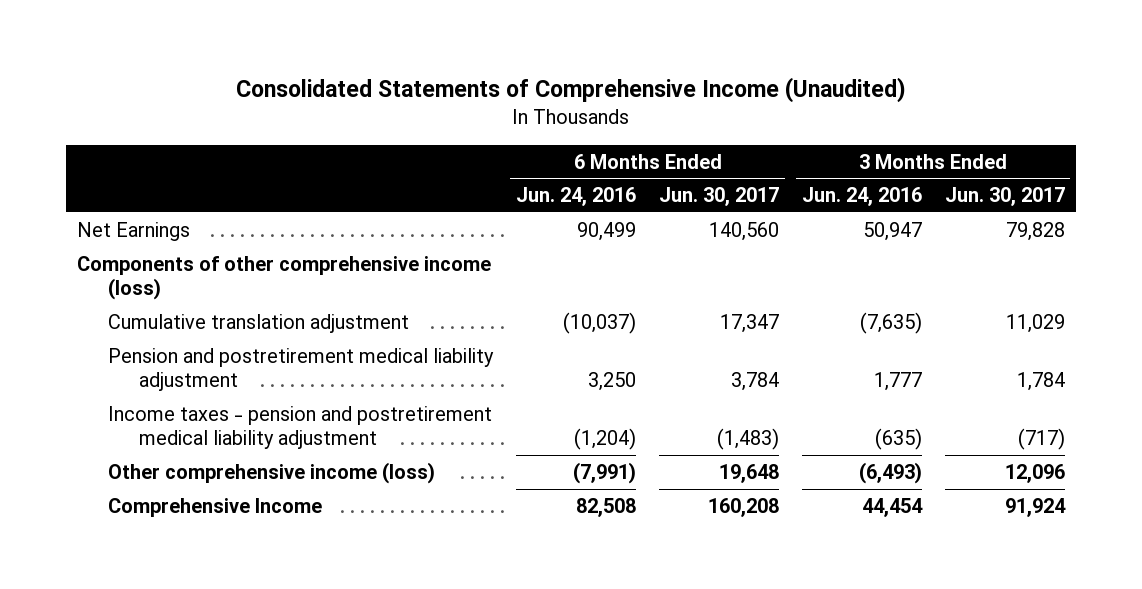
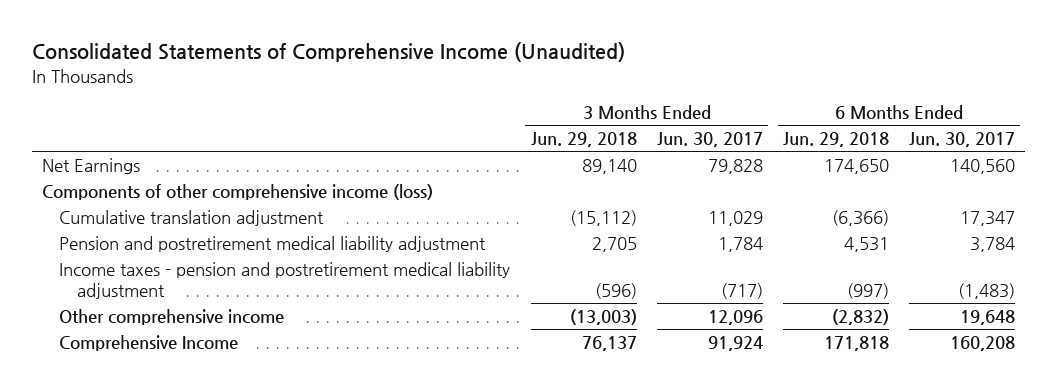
- | 6 Months Ended Jun. 24, 2016 | 6 Months Ended Jun. 30, 2017 | 3 Months Ended Jun. 24, 2016 | 3 Months Ended Jun. 30, 2017
+ | 3 Months Ended Jun. 29, 2018 | 3 Months Ended Jun. 30, 2017 | 6 Months Ended Jun. 29, 2018 | 6 Months Ended Jun. 30, 2017
- Other comprehensive income (loss) | (7,991) | 19,648 | (6,493) | 12,096
+ Other comprehensive income | (13,003) | 12,096 | (2,832) | 19,648

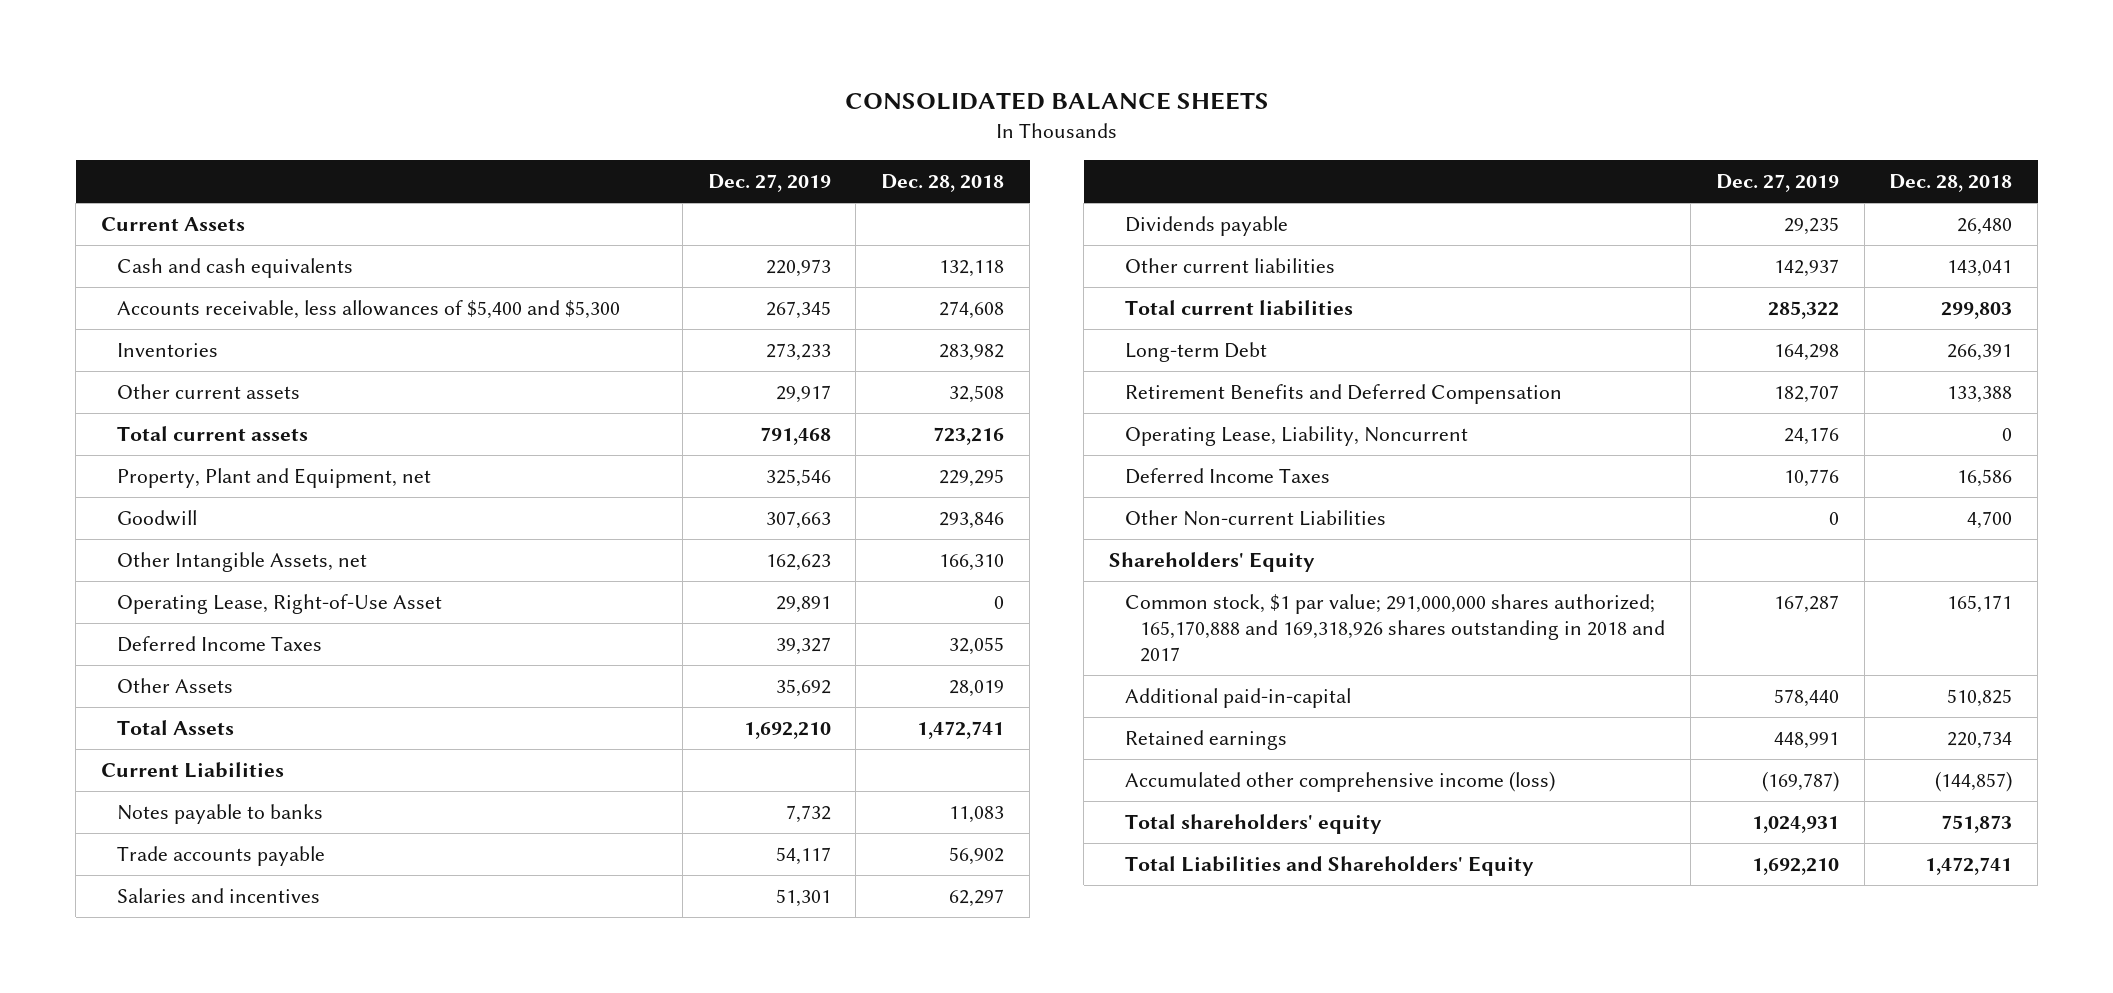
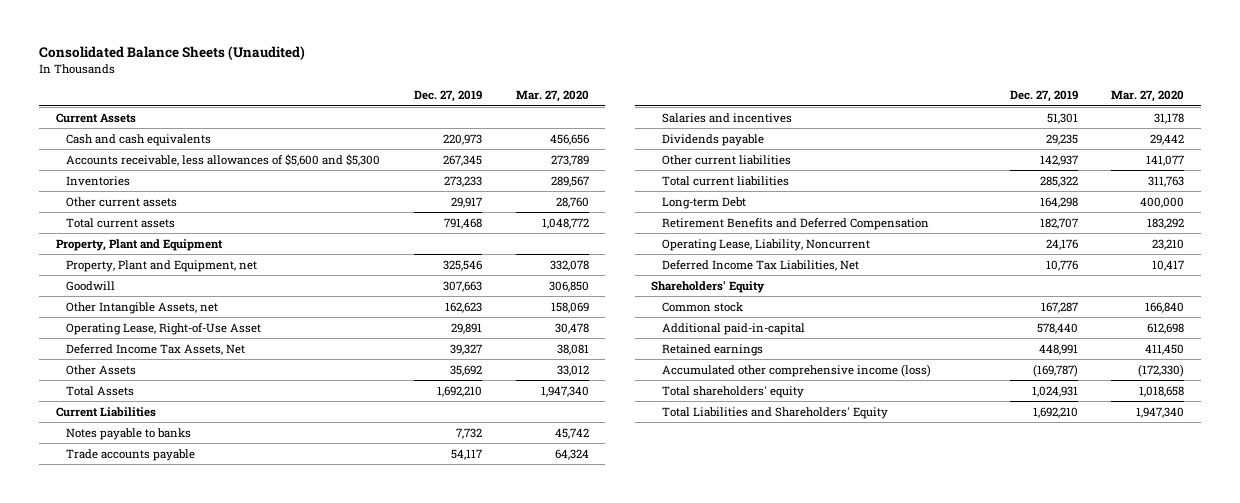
- CONSOLIDATED BALANCE SHEETS
+ Consolidated Balance Sheets (Unaudited)
- | Dec. 27, 2019 | Dec. 28, 2018
+ | Dec. 27, 2019 | Mar. 27, 2020
- Accounts receivable, less allowances of $5,400 and $5,300 | 267,345 | 274,608
+ Accounts receivable, less allowances of $5,600 and $5,300 | 267,345 | 273,789
+ Property, Plant and Equipment
- Deferred Income Taxes | 39,327 | 32,055
+ Deferred Income Tax Assets, Net | 39,327 | 38,081
- Deferred Income Taxes | 10,776 | 16,586
- Other Non-current Liabilities | 0 | 4,700
+ Deferred Income Tax Liabilities, Net | 10,776 | 10,417
- Common stock, $1 par value; 291,000,000 shares authorized; 165,170,888 and 169,318,926 shares outstanding in 2018 and 2017 | 167,287 | 165,171
+ Common stock | 167,287 | 166,840

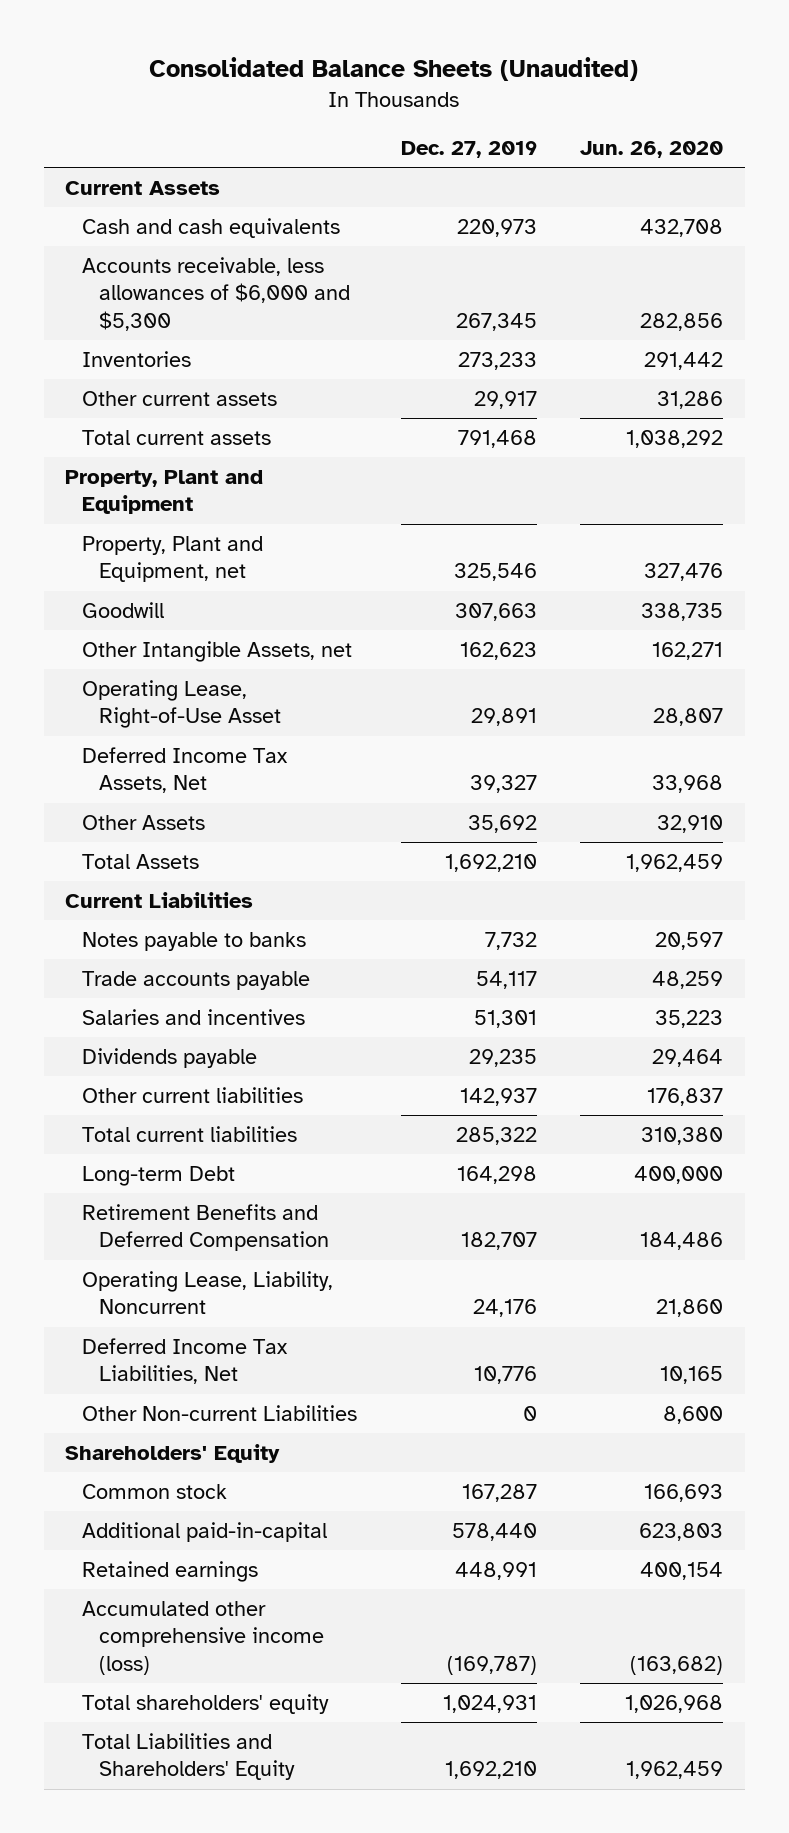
- | Dec. 27, 2019 | Mar. 27, 2020
+ | Dec. 27, 2019 | Jun. 26, 2020
- Accounts receivable, less allowances of $5,600 and $5,300 | 267,345 | 273,789
+ Accounts receivable, less allowances of $6,000 and $5,300 | 267,345 | 282,856
+ Other Non-current Liabilities | 0 | 8,600

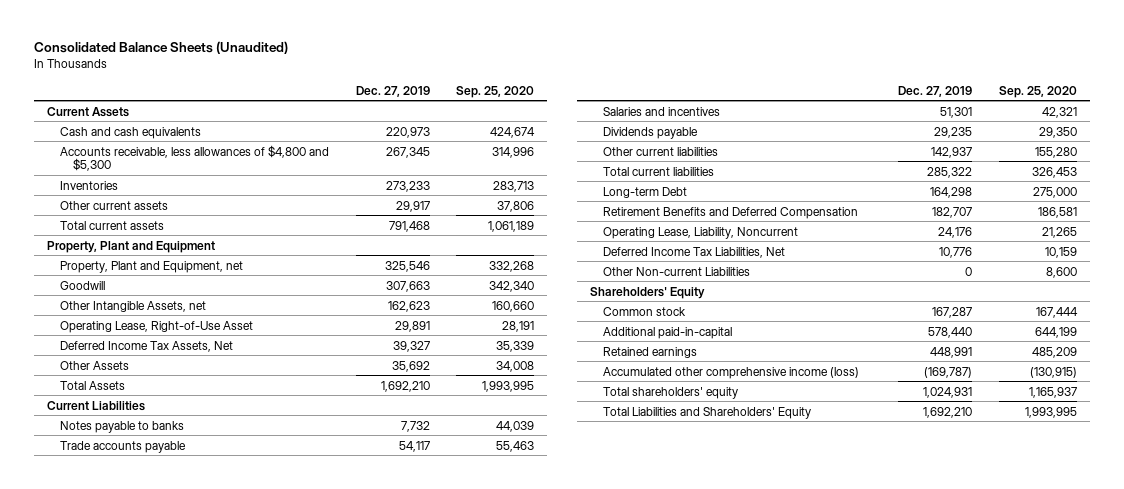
- | Dec. 27, 2019 | Jun. 26, 2020
+ | Dec. 27, 2019 | Sep. 25, 2020
- Accounts receivable, less allowances of $6,000 and $5,300 | 267,345 | 282,856
+ Accounts receivable, less allowances of $4,800 and $5,300 | 267,345 | 314,996

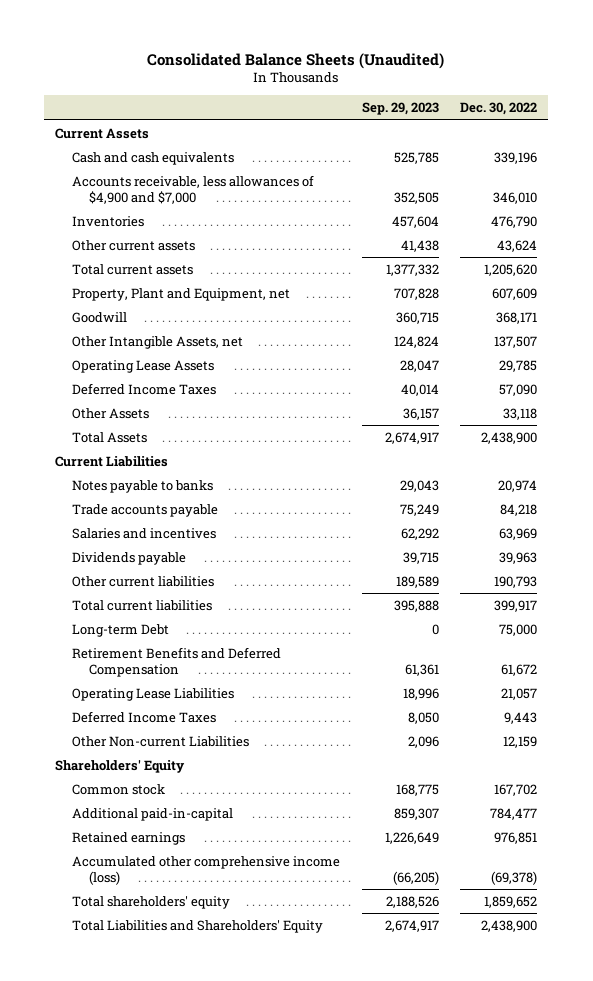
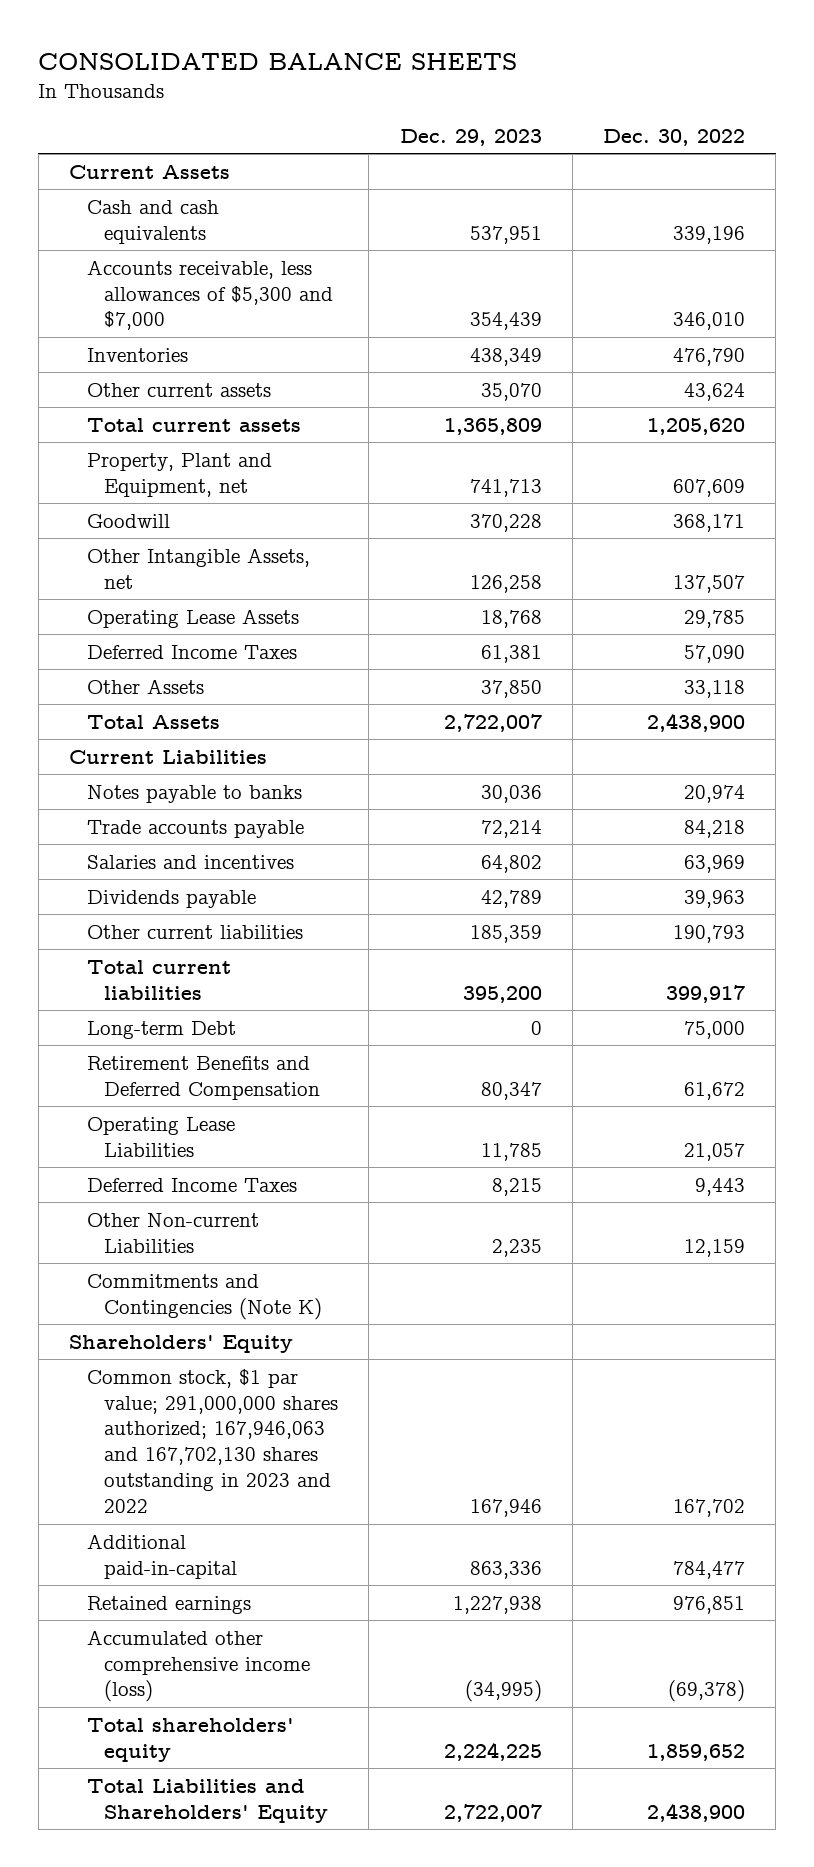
- Consolidated Balance Sheets (Unaudited)
+ CONSOLIDATED BALANCE SHEETS
- | Sep. 29, 2023 | Dec. 30, 2022
+ | Dec. 29, 2023 | Dec. 30, 2022
- Accounts receivable, less allowances of $4,900 and $7,000 | 352,505 | 346,010
+ Accounts receivable, less allowances of $5,300 and $7,000 | 354,439 | 346,010
+ Commitments and Contingencies (Note K)
- Common stock | 168,775 | 167,702
+ Common stock, $1 par value; 291,000,000 shares authorized; 167,946,063 and 167,702,130 shares outstanding in 2023 and 2022 | 167,946 | 167,702

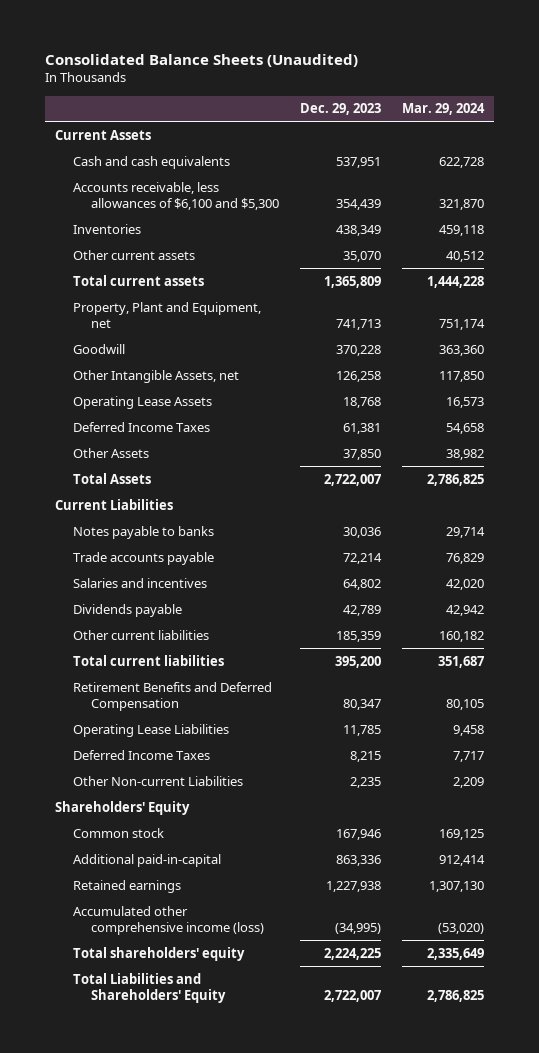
- CONSOLIDATED BALANCE SHEETS
+ Consolidated Balance Sheets (Unaudited)
- | Dec. 29, 2023 | Dec. 30, 2022
+ | Dec. 29, 2023 | Mar. 29, 2024
- Accounts receivable, less allowances of $5,300 and $7,000 | 354,439 | 346,010
+ Accounts receivable, less allowances of $6,100 and $5,300 | 354,439 | 321,870
- Long-term Debt | 0 | 75,000
- Commitments and Contingencies (Note K)
- Common stock, $1 par value; 291,000,000 shares authorized; 167,946,063 and 167,702,130 shares outstanding in 2023 and 2022 | 167,946 | 167,702
+ Common stock | 167,946 | 169,125

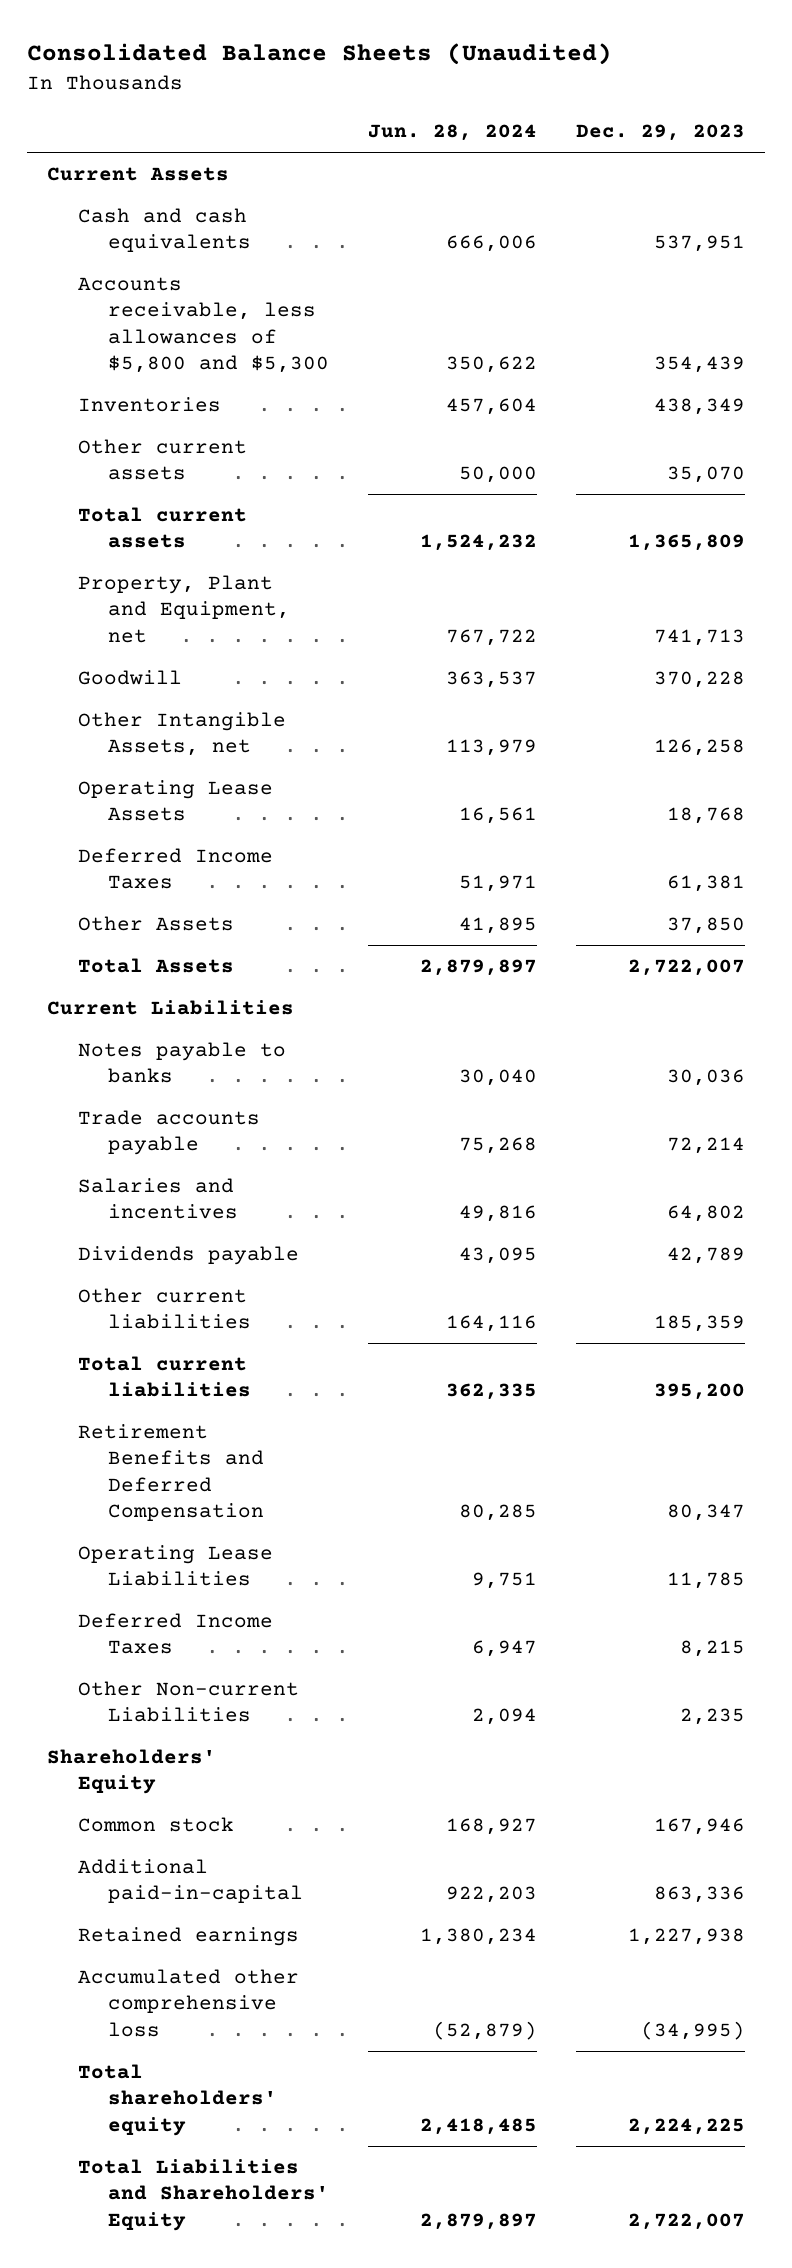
- | Dec. 29, 2023 | Mar. 29, 2024
+ | Jun. 28, 2024 | Dec. 29, 2023
- Accounts receivable, less allowances of $6,100 and $5,300 | 354,439 | 321,870
+ Accounts receivable, less allowances of $5,800 and $5,300 | 350,622 | 354,439
- Accumulated other comprehensive income (loss) | (34,995) | (53,020)
+ Accumulated other comprehensive loss | (52,879) | (34,995)

